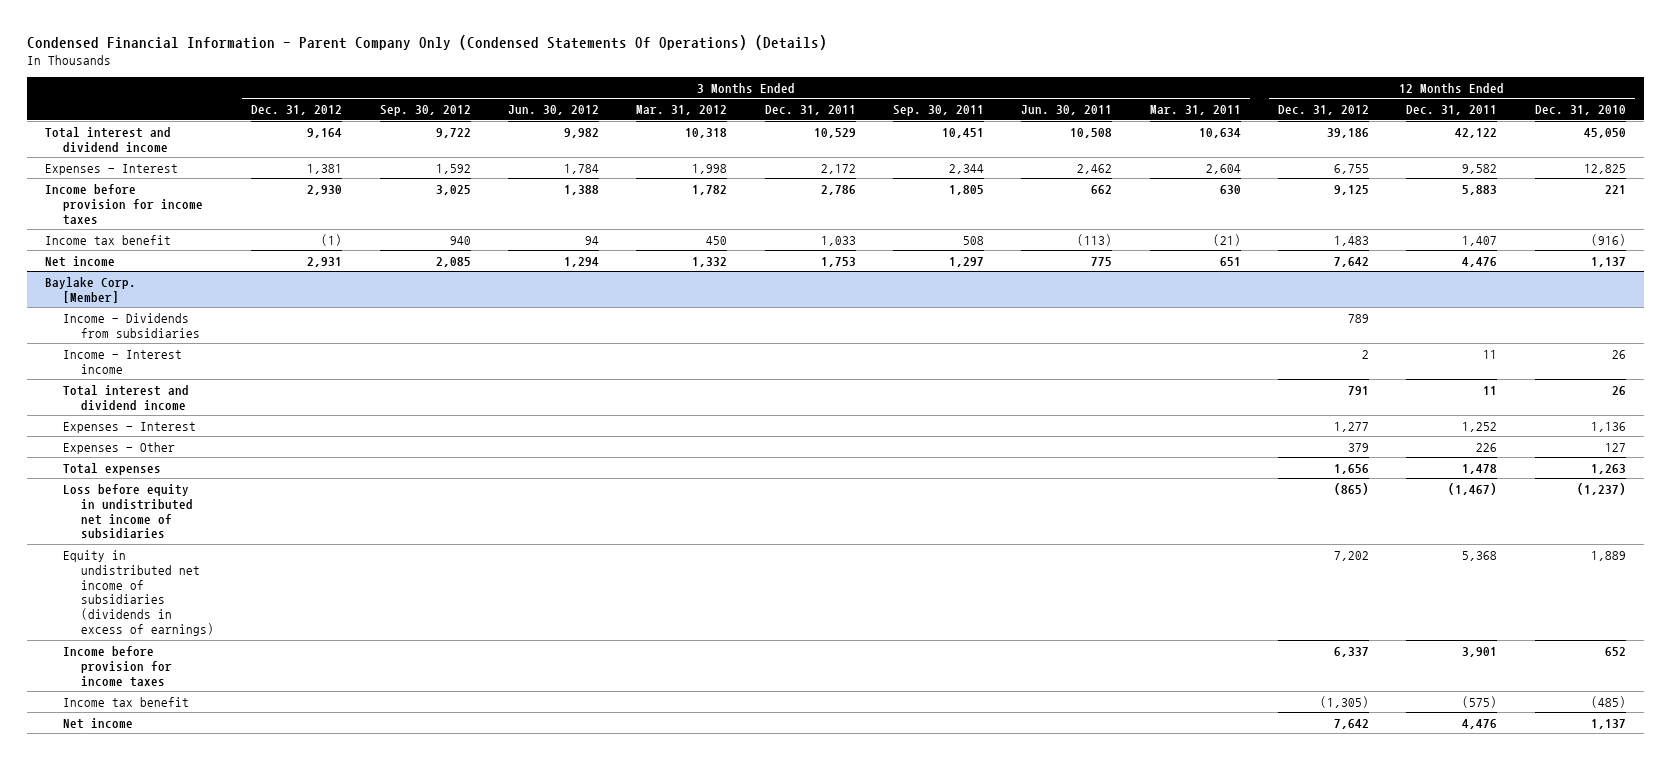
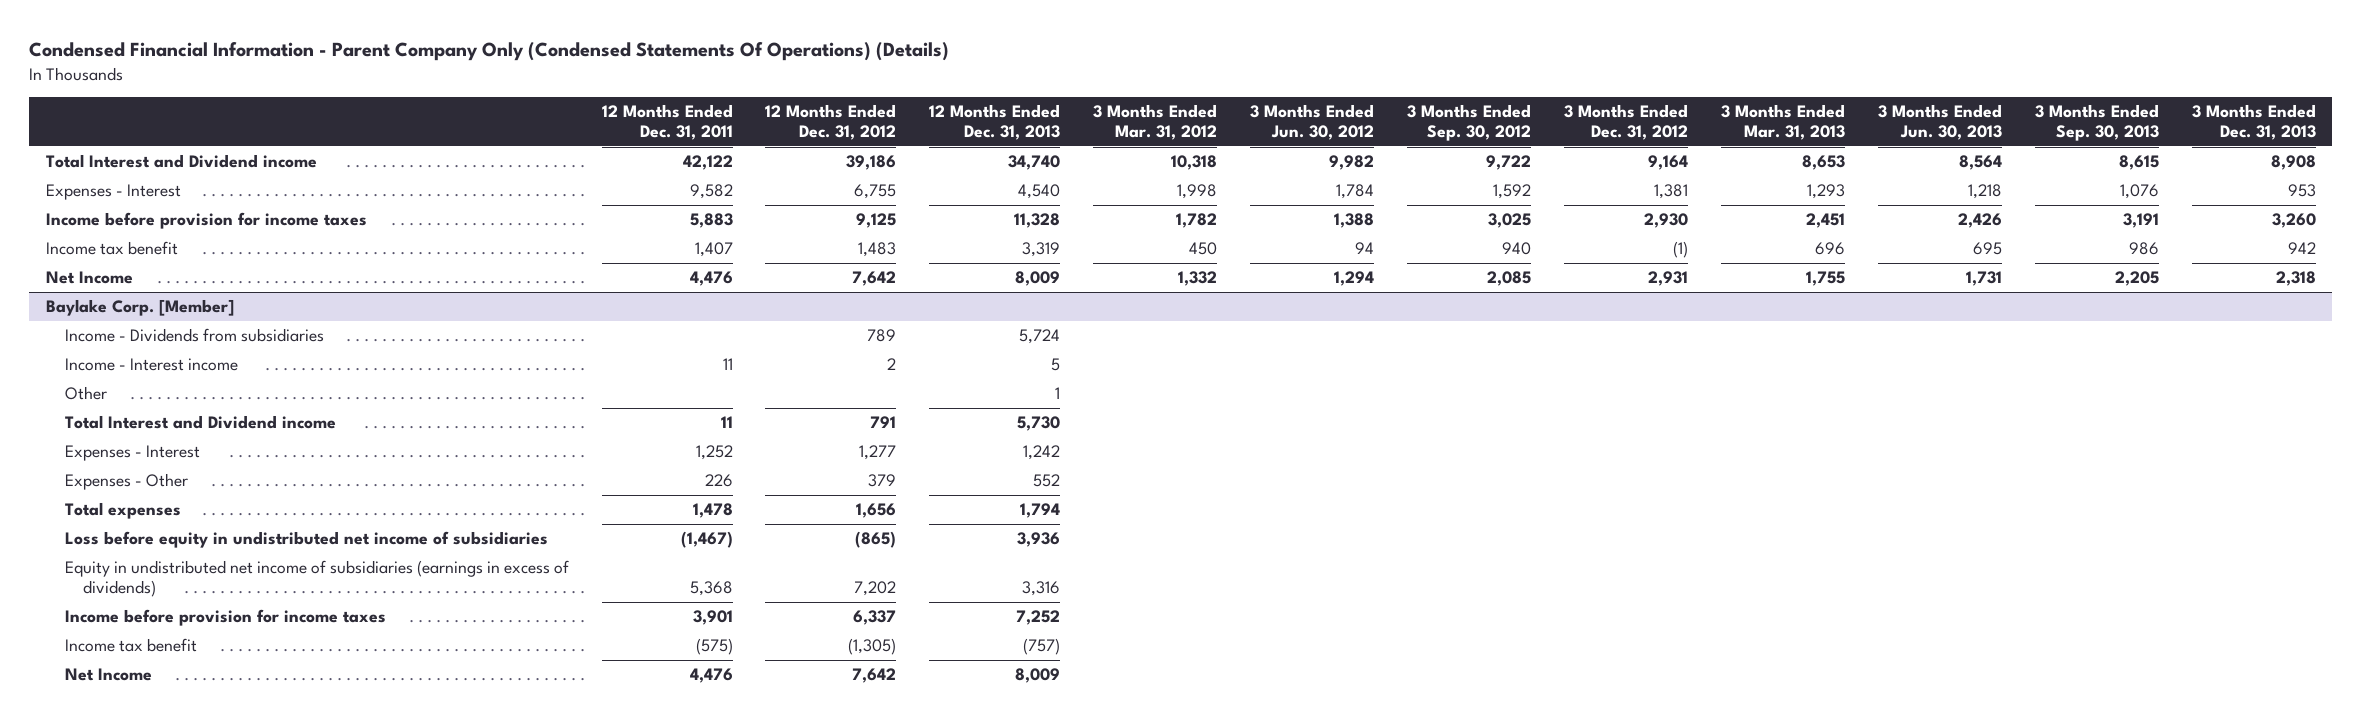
- | 3 Months Ended Dec. 31, 2012 | 3 Months Ended Sep. 30, 2012 | 3 Months Ended Jun. 30, 2012 | 3 Months Ended Mar. 31, 2012 | 3 Months Ended Dec. 31, 2011 | 3 Months Ended Sep. 30, 2011 | 3 Months Ended Jun. 30, 2011 | 3 Months Ended Mar. 31, 2011 | 12 Months Ended Dec. 31, 2012 | 12 Months Ended Dec. 31, 2011 | 12 Months Ended Dec. 31, 2010
+ | 12 Months Ended Dec. 31, 2011 | 12 Months Ended Dec. 31, 2012 | 12 Months Ended Dec. 31, 2013 | 3 Months Ended Mar. 31, 2012 | 3 Months Ended Jun. 30, 2012 | 3 Months Ended Sep. 30, 2012 | 3 Months Ended Dec. 31, 2012 | 3 Months Ended Mar. 31, 2013 | 3 Months Ended Jun. 30, 2013 | 3 Months Ended Sep. 30, 2013 | 3 Months Ended Dec. 31, 2013
- Total interest and dividend income | 9,164 | 9,722 | 9,982 | 10,318 | 10,529 | 10,451 | 10,508 | 10,634 | 39,186 | 42,122 | 45,050
+ Total Interest and Dividend income | 42,122 | 39,186 | 34,740 | 10,318 | 9,982 | 9,722 | 9,164 | 8,653 | 8,564 | 8,615 | 8,908
- Net income | 2,931 | 2,085 | 1,294 | 1,332 | 1,753 | 1,297 | 775 | 651 | 7,642 | 4,476 | 1,137
+ Net Income | 4,476 | 7,642 | 8,009 | 1,332 | 1,294 | 2,085 | 2,931 | 1,755 | 1,731 | 2,205 | 2,318
@ Baylake Corp. [Member]
- Total interest and dividend income | | | | | | | | | 791 | 11 | 26
+ Other | | | 1 | | | | | | | |
+ Total Interest and Dividend income | 11 | 791 | 5,730 | | | | | | | |
- Equity in undistributed net income of subsidiaries (dividends in excess of earnings) | | | | | | | | | 7,202 | 5,368 | 1,889
+ Equity in undistributed net income of subsidiaries (earnings in excess of dividends) | 5,368 | 7,202 | 3,316 | | | | | | | |
- Net income | | | | | | | | | 7,642 | 4,476 | 1,137
+ Net Income | 4,476 | 7,642 | 8,009 | | | | | | | |

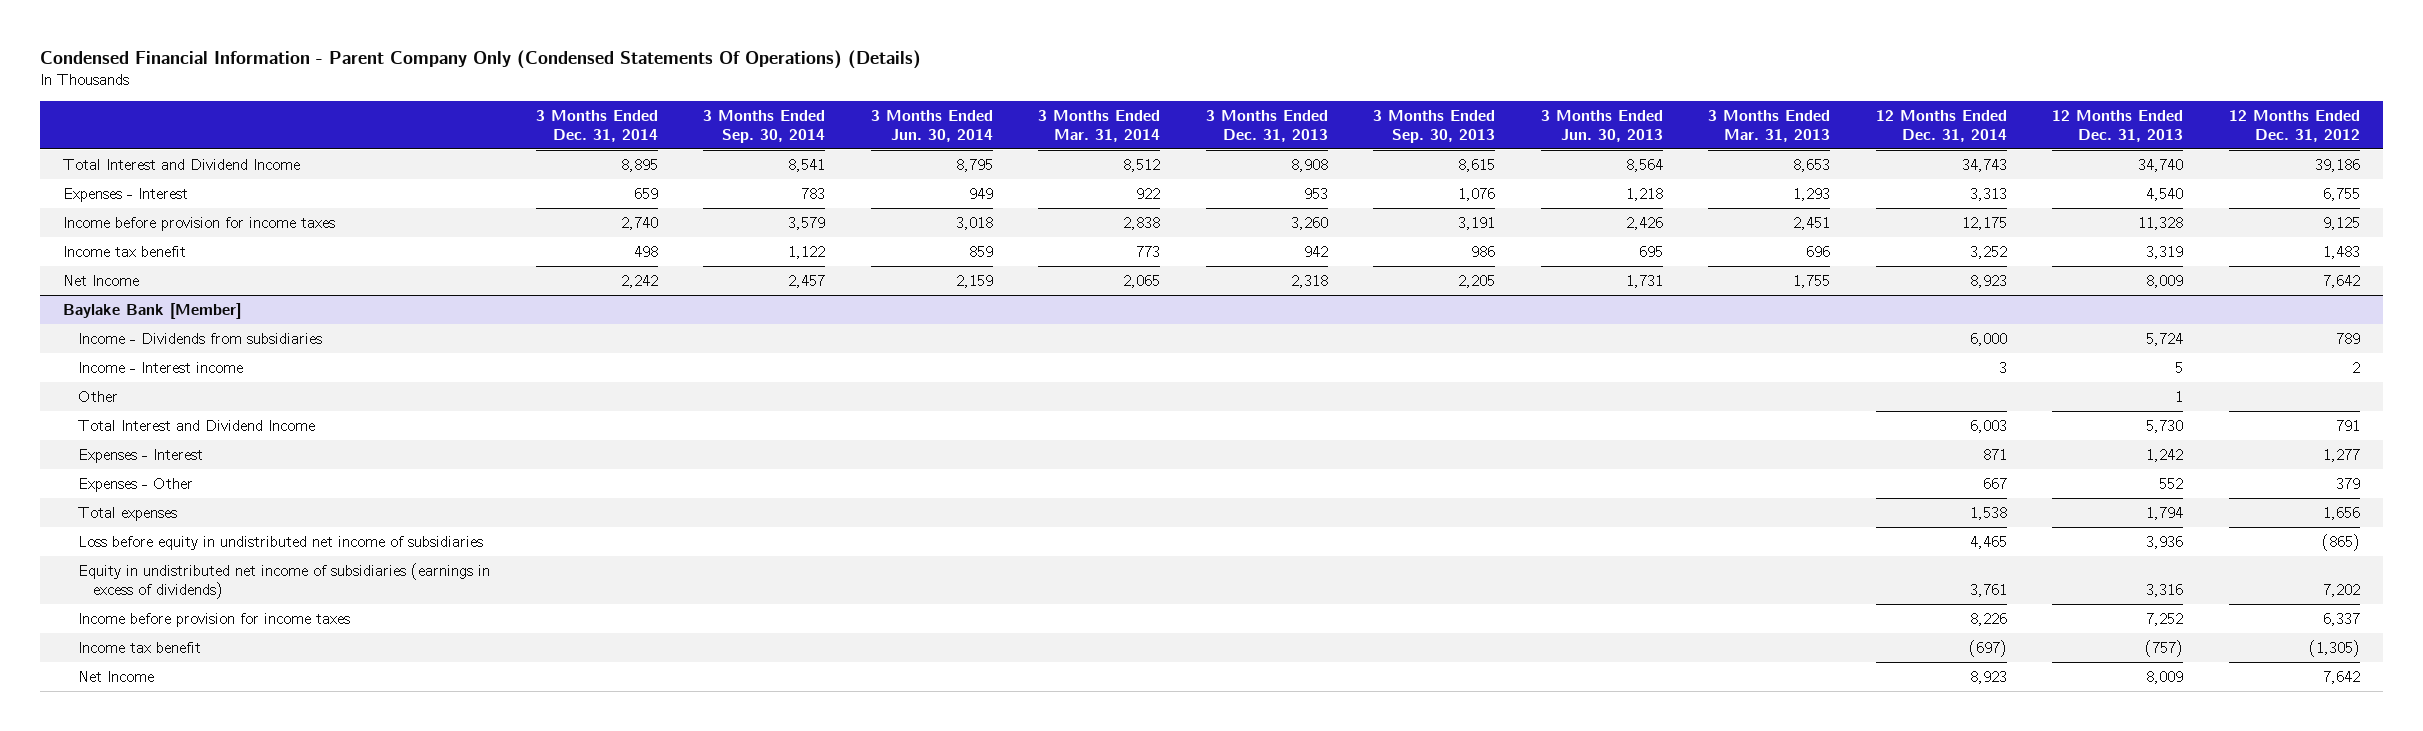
- | 12 Months Ended Dec. 31, 2011 | 12 Months Ended Dec. 31, 2012 | 12 Months Ended Dec. 31, 2013 | 3 Months Ended Mar. 31, 2012 | 3 Months Ended Jun. 30, 2012 | 3 Months Ended Sep. 30, 2012 | 3 Months Ended Dec. 31, 2012 | 3 Months Ended Mar. 31, 2013 | 3 Months Ended Jun. 30, 2013 | 3 Months Ended Sep. 30, 2013 | 3 Months Ended Dec. 31, 2013
+ | 3 Months Ended Dec. 31, 2014 | 3 Months Ended Sep. 30, 2014 | 3 Months Ended Jun. 30, 2014 | 3 Months Ended Mar. 31, 2014 | 3 Months Ended Dec. 31, 2013 | 3 Months Ended Sep. 30, 2013 | 3 Months Ended Jun. 30, 2013 | 3 Months Ended Mar. 31, 2013 | 12 Months Ended Dec. 31, 2014 | 12 Months Ended Dec. 31, 2013 | 12 Months Ended Dec. 31, 2012
- Total Interest and Dividend income | 42,122 | 39,186 | 34,740 | 10,318 | 9,982 | 9,722 | 9,164 | 8,653 | 8,564 | 8,615 | 8,908
+ Total Interest and Dividend Income | 8,895 | 8,541 | 8,795 | 8,512 | 8,908 | 8,615 | 8,564 | 8,653 | 34,743 | 34,740 | 39,186
- Baylake Corp. [Member]
+ Baylake Bank [Member]
- Total Interest and Dividend income | 11 | 791 | 5,730 | | | | | | | |
+ Total Interest and Dividend Income | | | | | | | | | 6,003 | 5,730 | 791

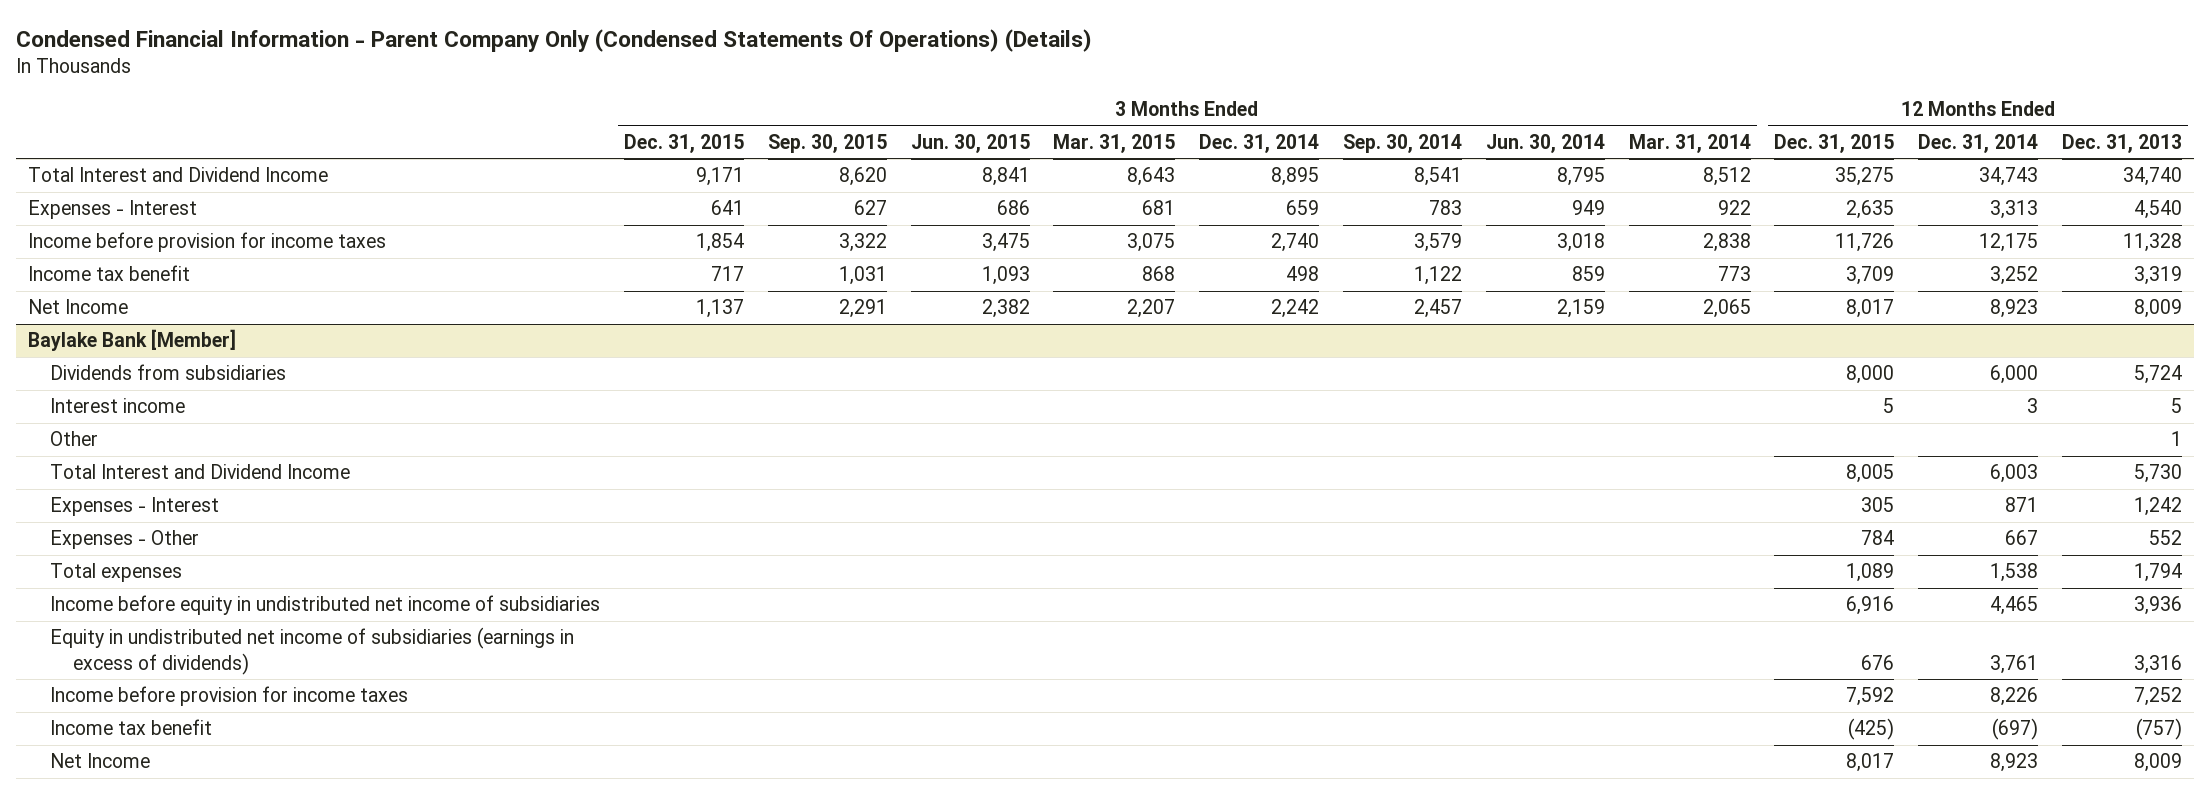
- | 3 Months Ended Dec. 31, 2014 | 3 Months Ended Sep. 30, 2014 | 3 Months Ended Jun. 30, 2014 | 3 Months Ended Mar. 31, 2014 | 3 Months Ended Dec. 31, 2013 | 3 Months Ended Sep. 30, 2013 | 3 Months Ended Jun. 30, 2013 | 3 Months Ended Mar. 31, 2013 | 12 Months Ended Dec. 31, 2014 | 12 Months Ended Dec. 31, 2013 | 12 Months Ended Dec. 31, 2012
+ | 3 Months Ended Dec. 31, 2015 | 3 Months Ended Sep. 30, 2015 | 3 Months Ended Jun. 30, 2015 | 3 Months Ended Mar. 31, 2015 | 3 Months Ended Dec. 31, 2014 | 3 Months Ended Sep. 30, 2014 | 3 Months Ended Jun. 30, 2014 | 3 Months Ended Mar. 31, 2014 | 12 Months Ended Dec. 31, 2015 | 12 Months Ended Dec. 31, 2014 | 12 Months Ended Dec. 31, 2013
@ Baylake Bank [Member]
- Income - Dividends from subsidiaries | | | | | | | | | 6,000 | 5,724 | 789
- Income - Interest income | | | | | | | | | 3 | 5 | 2
+ Dividends from subsidiaries | | | | | | | | | 8,000 | 6,000 | 5,724
+ Interest income | | | | | | | | | 5 | 3 | 5
- Loss before equity in undistributed net income of subsidiaries | | | | | | | | | 4,465 | 3,936 | (865)
+ Income before equity in undistributed net income of subsidiaries | | | | | | | | | 6,916 | 4,465 | 3,936

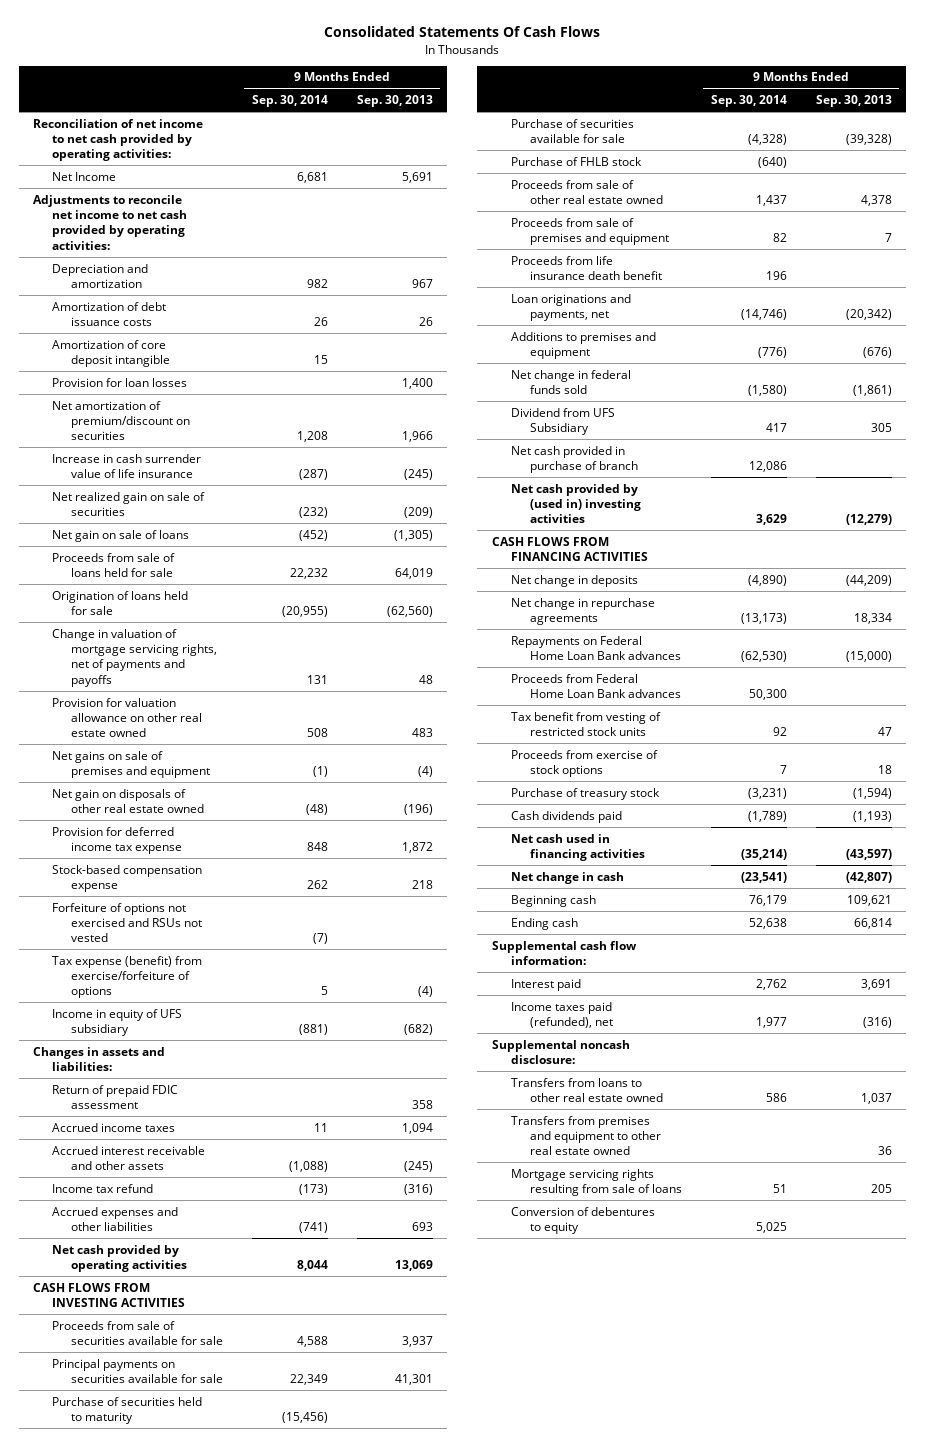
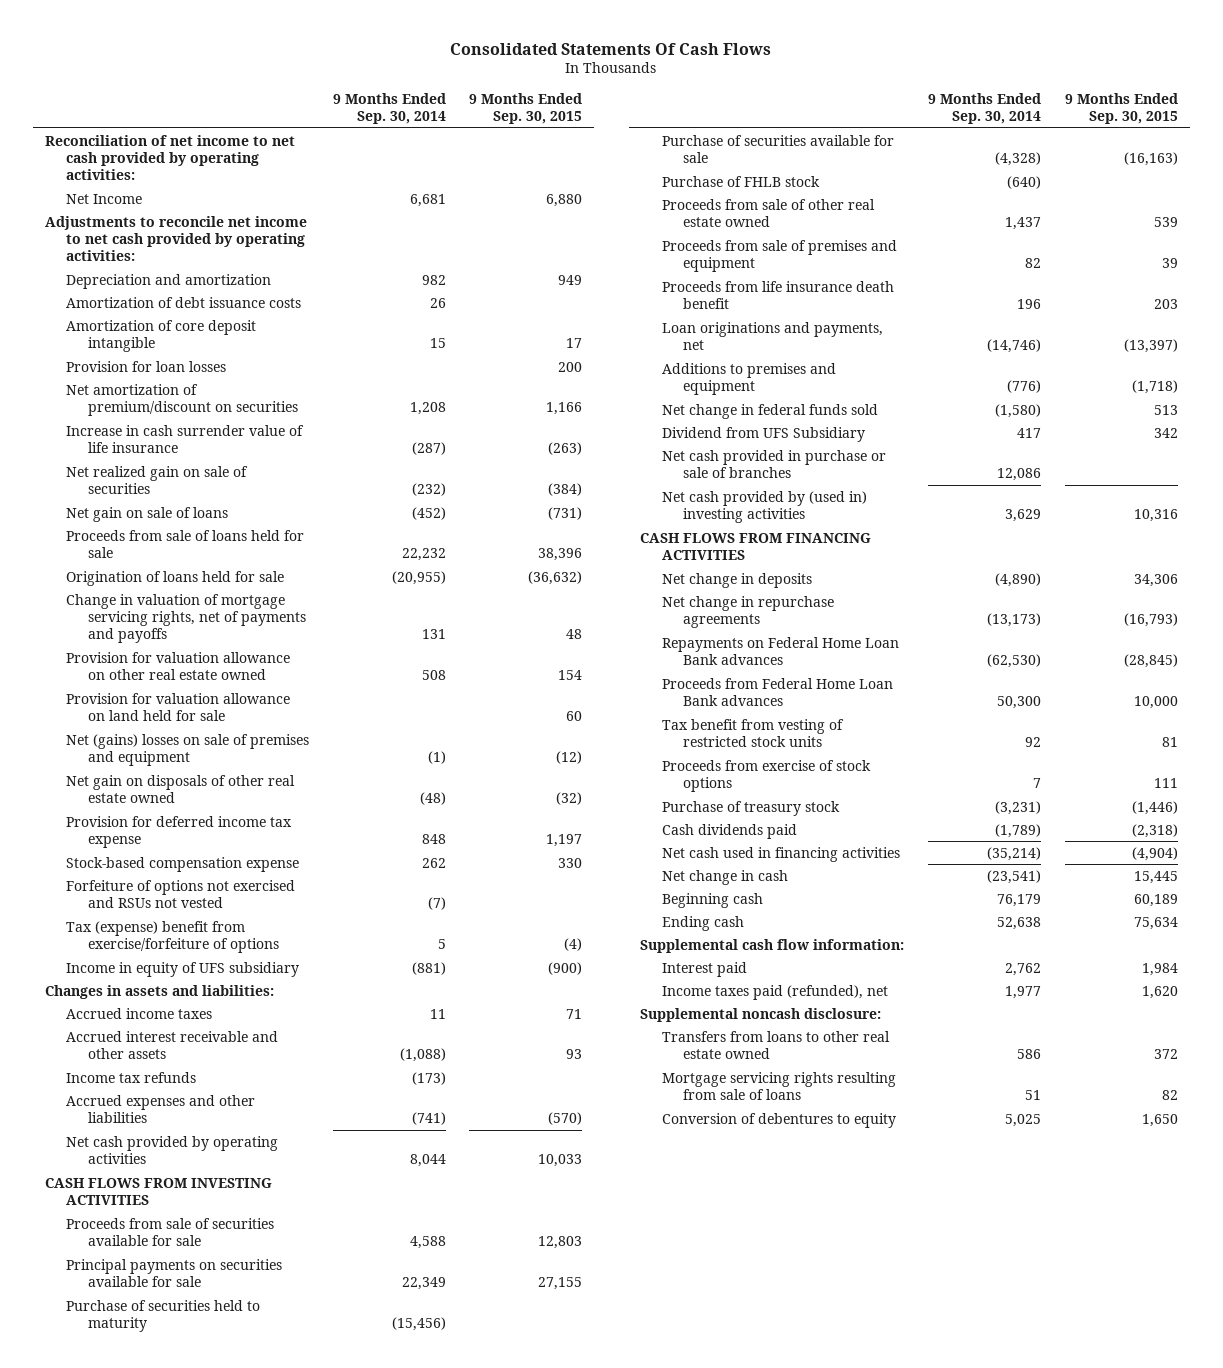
- | 9 Months Ended Sep. 30, 2014 | 9 Months Ended Sep. 30, 2013
+ | 9 Months Ended Sep. 30, 2014 | 9 Months Ended Sep. 30, 2015
- Net gains on sale of premises and equipment | (1) | (4)
+ Provision for valuation allowance on land held for sale | | 60
+ Net (gains) losses on sale of premises and equipment | (1) | (12)
- Tax expense (benefit) from exercise/forfeiture of options | 5 | (4)
+ Tax (expense) benefit from exercise/forfeiture of options | 5 | (4)
- Return of prepaid FDIC assessment | | 358
- Income tax refund | (173) | (316)
+ Income tax refunds | (173) |
- Net cash provided in purchase of branch | 12,086 |
+ Net cash provided in purchase or sale of branches | 12,086 |
- Transfers from premises and equipment to other real estate owned | | 36

